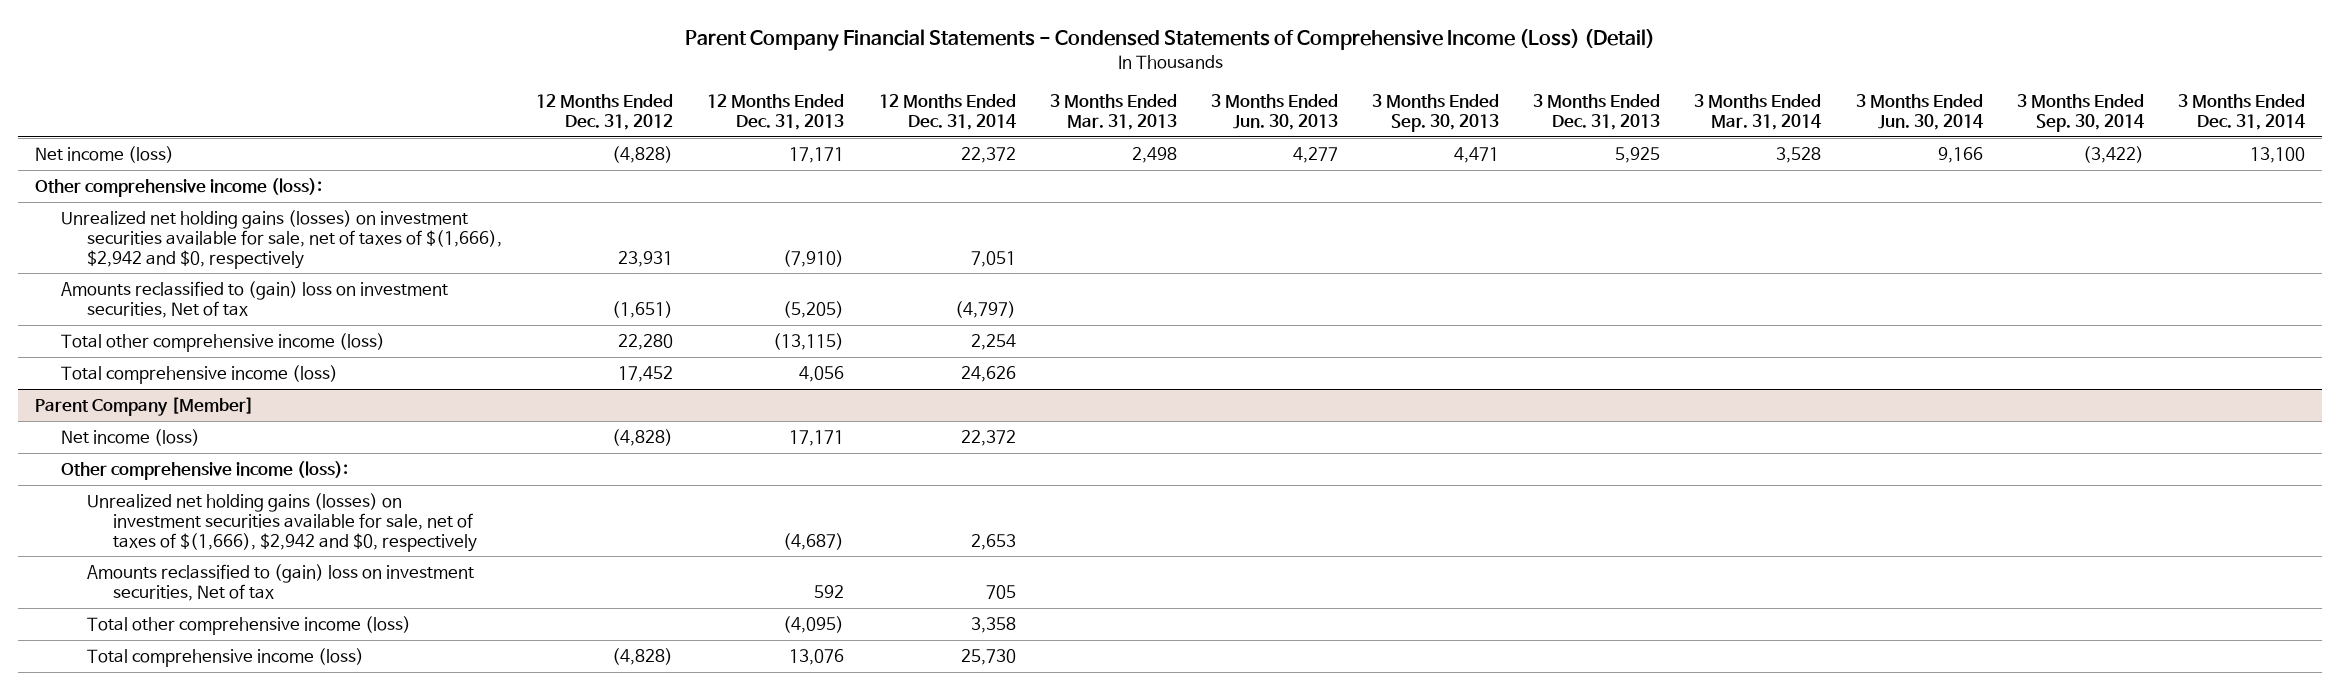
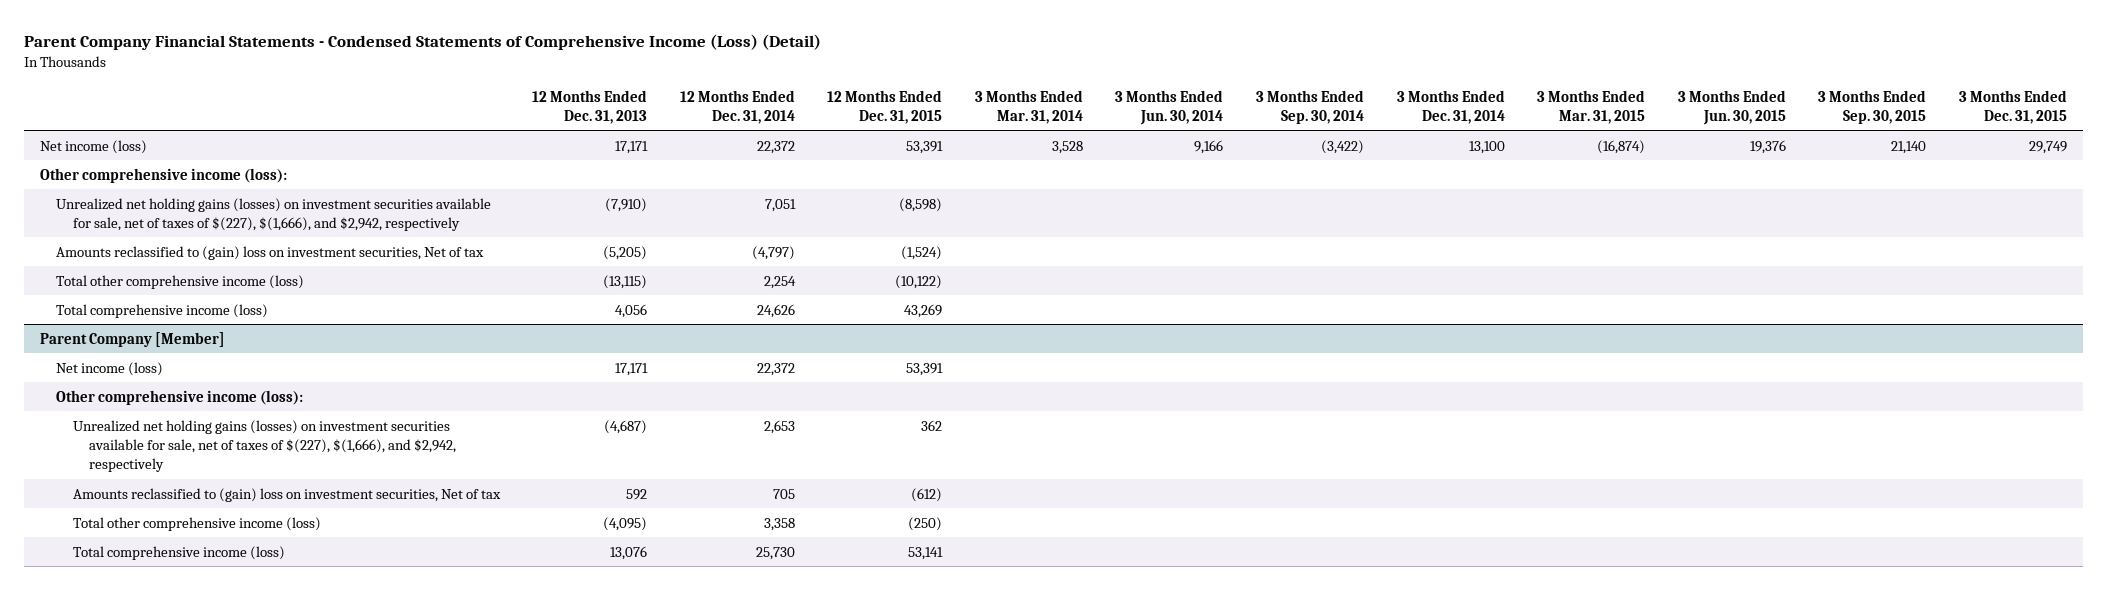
- | 12 Months Ended Dec. 31, 2012 | 12 Months Ended Dec. 31, 2013 | 12 Months Ended Dec. 31, 2014 | 3 Months Ended Mar. 31, 2013 | 3 Months Ended Jun. 30, 2013 | 3 Months Ended Sep. 30, 2013 | 3 Months Ended Dec. 31, 2013 | 3 Months Ended Mar. 31, 2014 | 3 Months Ended Jun. 30, 2014 | 3 Months Ended Sep. 30, 2014 | 3 Months Ended Dec. 31, 2014
+ | 12 Months Ended Dec. 31, 2013 | 12 Months Ended Dec. 31, 2014 | 12 Months Ended Dec. 31, 2015 | 3 Months Ended Mar. 31, 2014 | 3 Months Ended Jun. 30, 2014 | 3 Months Ended Sep. 30, 2014 | 3 Months Ended Dec. 31, 2014 | 3 Months Ended Mar. 31, 2015 | 3 Months Ended Jun. 30, 2015 | 3 Months Ended Sep. 30, 2015 | 3 Months Ended Dec. 31, 2015
- Unrealized net holding gains (losses) on investment securities available for sale, net of taxes of $(1,666), $2,942 and $0, respectively | 23,931 | (7,910) | 7,051 | | | | | | | |
+ Unrealized net holding gains (losses) on investment securities available for sale, net of taxes of $(227), $(1,666), and $2,942, respectively | (7,910) | 7,051 | (8,598) | | | | | | | |
@ Parent Company [Member]
- Unrealized net holding gains (losses) on investment securities available for sale, net of taxes of $(1,666), $2,942 and $0, respectively | | (4,687) | 2,653 | | | | | | | |
+ Unrealized net holding gains (losses) on investment securities available for sale, net of taxes of $(227), $(1,666), and $2,942, respectively | (4,687) | 2,653 | 362 | | | | | | | |

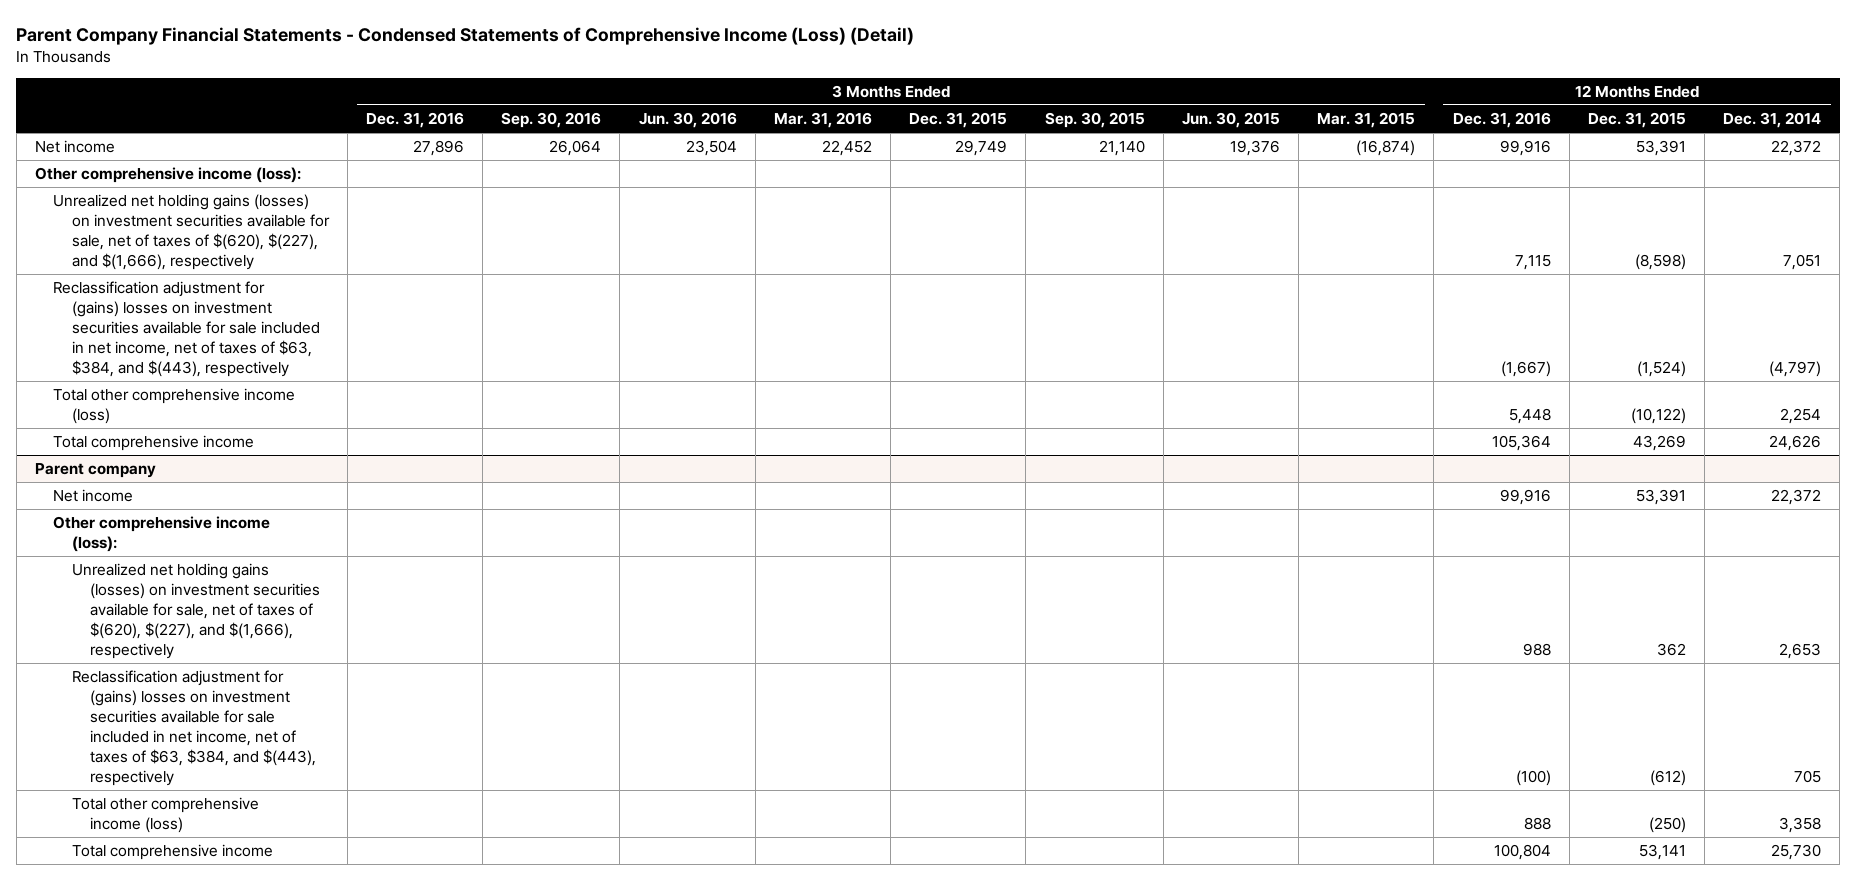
- | 12 Months Ended Dec. 31, 2013 | 12 Months Ended Dec. 31, 2014 | 12 Months Ended Dec. 31, 2015 | 3 Months Ended Mar. 31, 2014 | 3 Months Ended Jun. 30, 2014 | 3 Months Ended Sep. 30, 2014 | 3 Months Ended Dec. 31, 2014 | 3 Months Ended Mar. 31, 2015 | 3 Months Ended Jun. 30, 2015 | 3 Months Ended Sep. 30, 2015 | 3 Months Ended Dec. 31, 2015
+ | 3 Months Ended Dec. 31, 2016 | 3 Months Ended Sep. 30, 2016 | 3 Months Ended Jun. 30, 2016 | 3 Months Ended Mar. 31, 2016 | 3 Months Ended Dec. 31, 2015 | 3 Months Ended Sep. 30, 2015 | 3 Months Ended Jun. 30, 2015 | 3 Months Ended Mar. 31, 2015 | 12 Months Ended Dec. 31, 2016 | 12 Months Ended Dec. 31, 2015 | 12 Months Ended Dec. 31, 2014
- Net income (loss) | 17,171 | 22,372 | 53,391 | 3,528 | 9,166 | (3,422) | 13,100 | (16,874) | 19,376 | 21,140 | 29,749
+ Net income | 27,896 | 26,064 | 23,504 | 22,452 | 29,749 | 21,140 | 19,376 | (16,874) | 99,916 | 53,391 | 22,372
- Unrealized net holding gains (losses) on investment securities available for sale, net of taxes of $(227), $(1,666), and $2,942, respectively | (7,910) | 7,051 | (8,598) | | | | | | | |
- Amounts reclassified to (gain) loss on investment securities, Net of tax | (5,205) | (4,797) | (1,524) | | | | | | | |
+ Unrealized net holding gains (losses) on investment securities available for sale, net of taxes of $(620), $(227), and $(1,666), respectively | | | | | | | | | 7,115 | (8,598) | 7,051
+ Reclassification adjustment for (gains) losses on investment securities available for sale included in net income, net of taxes of $63, $384, and $(443), respectively | | | | | | | | | (1,667) | (1,524) | (4,797)
- Total comprehensive income (loss) | 4,056 | 24,626 | 43,269 | | | | | | | |
- Parent Company [Member]
- Net income (loss) | 17,171 | 22,372 | 53,391 | | | | | | | |
+ Total comprehensive income | | | | | | | | | 105,364 | 43,269 | 24,626
+ Parent company
+ Net income | | | | | | | | | 99,916 | 53,391 | 22,372
- Unrealized net holding gains (losses) on investment securities available for sale, net of taxes of $(227), $(1,666), and $2,942, respectively | (4,687) | 2,653 | 362 | | | | | | | |
- Amounts reclassified to (gain) loss on investment securities, Net of tax | 592 | 705 | (612) | | | | | | | |
+ Unrealized net holding gains (losses) on investment securities available for sale, net of taxes of $(620), $(227), and $(1,666), respectively | | | | | | | | | 988 | 362 | 2,653
+ Reclassification adjustment for (gains) losses on investment securities available for sale included in net income, net of taxes of $63, $384, and $(443), respectively | | | | | | | | | (100) | (612) | 705
- Total comprehensive income (loss) | 13,076 | 25,730 | 53,141 | | | | | | | |
+ Total comprehensive income | | | | | | | | | 100,804 | 53,141 | 25,730

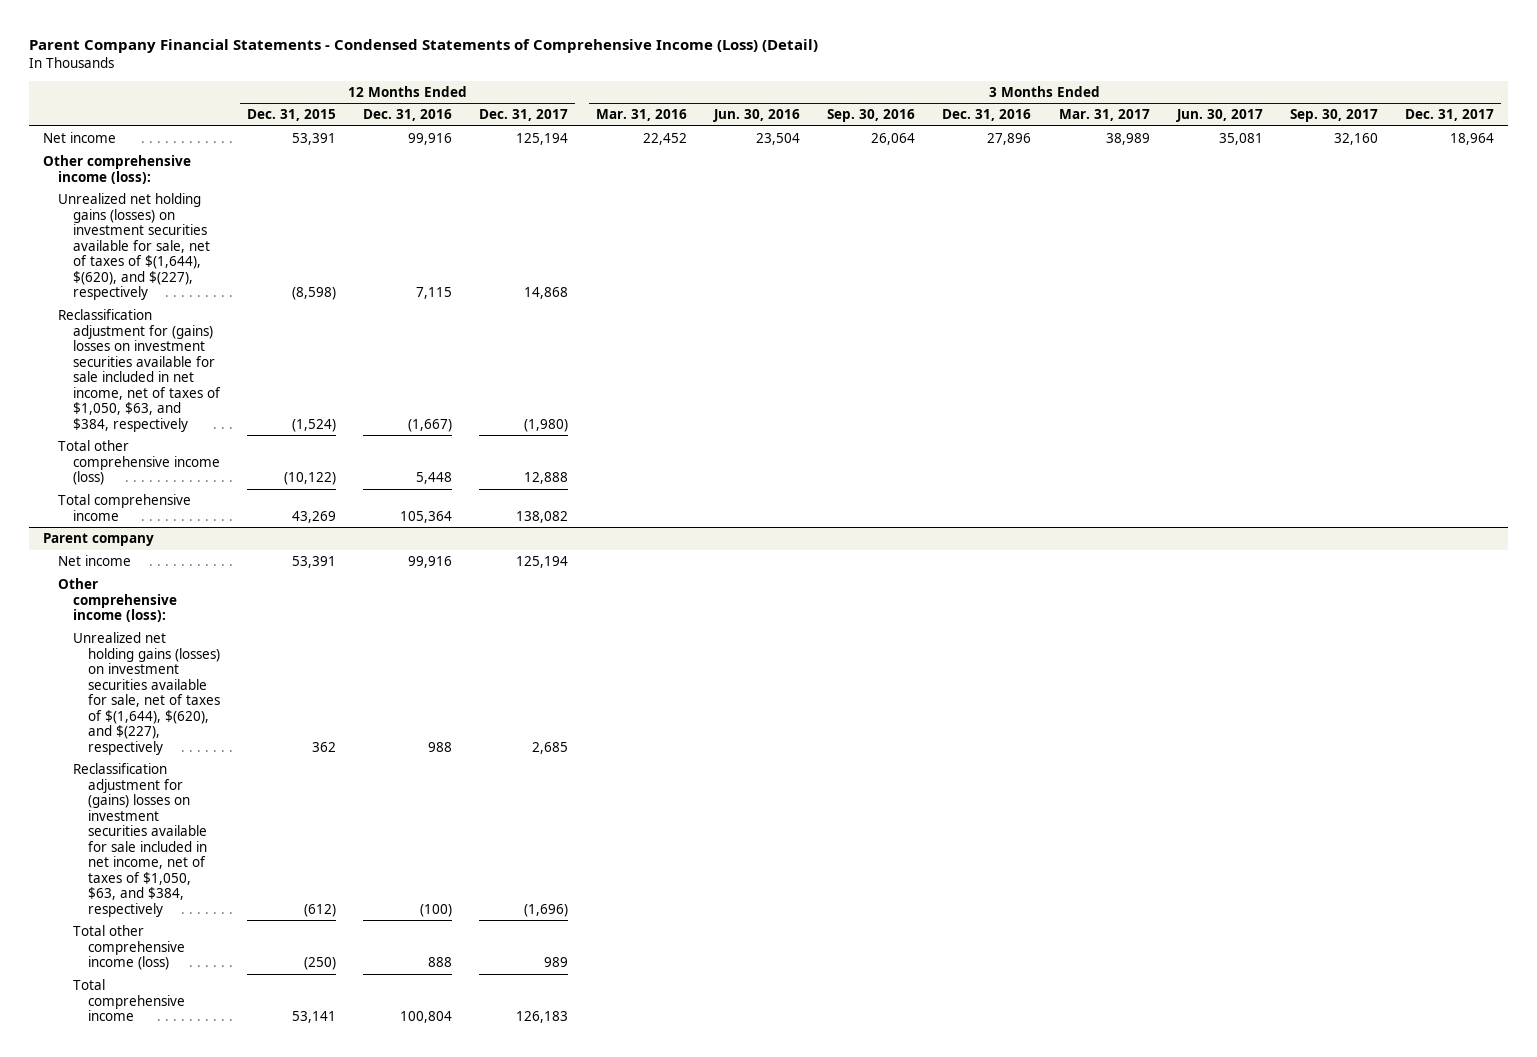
- | 3 Months Ended Dec. 31, 2016 | 3 Months Ended Sep. 30, 2016 | 3 Months Ended Jun. 30, 2016 | 3 Months Ended Mar. 31, 2016 | 3 Months Ended Dec. 31, 2015 | 3 Months Ended Sep. 30, 2015 | 3 Months Ended Jun. 30, 2015 | 3 Months Ended Mar. 31, 2015 | 12 Months Ended Dec. 31, 2016 | 12 Months Ended Dec. 31, 2015 | 12 Months Ended Dec. 31, 2014
+ | 12 Months Ended Dec. 31, 2015 | 12 Months Ended Dec. 31, 2016 | 12 Months Ended Dec. 31, 2017 | 3 Months Ended Mar. 31, 2016 | 3 Months Ended Jun. 30, 2016 | 3 Months Ended Sep. 30, 2016 | 3 Months Ended Dec. 31, 2016 | 3 Months Ended Mar. 31, 2017 | 3 Months Ended Jun. 30, 2017 | 3 Months Ended Sep. 30, 2017 | 3 Months Ended Dec. 31, 2017
- Unrealized net holding gains (losses) on investment securities available for sale, net of taxes of $(620), $(227), and $(1,666), respectively | | | | | | | | | 7,115 | (8,598) | 7,051
- Reclassification adjustment for (gains) losses on investment securities available for sale included in net income, net of taxes of $63, $384, and $(443), respectively | | | | | | | | | (1,667) | (1,524) | (4,797)
+ Unrealized net holding gains (losses) on investment securities available for sale, net of taxes of $(1,644), $(620), and $(227), respectively | (8,598) | 7,115 | 14,868 | | | | | | | |
+ Reclassification adjustment for (gains) losses on investment securities available for sale included in net income, net of taxes of $1,050, $63, and $384, respectively | (1,524) | (1,667) | (1,980) | | | | | | | |
@ Parent company
- Unrealized net holding gains (losses) on investment securities available for sale, net of taxes of $(620), $(227), and $(1,666), respectively | | | | | | | | | 988 | 362 | 2,653
- Reclassification adjustment for (gains) losses on investment securities available for sale included in net income, net of taxes of $63, $384, and $(443), respectively | | | | | | | | | (100) | (612) | 705
+ Unrealized net holding gains (losses) on investment securities available for sale, net of taxes of $(1,644), $(620), and $(227), respectively | 362 | 988 | 2,685 | | | | | | | |
+ Reclassification adjustment for (gains) losses on investment securities available for sale included in net income, net of taxes of $1,050, $63, and $384, respectively | (612) | (100) | (1,696) | | | | | | | |

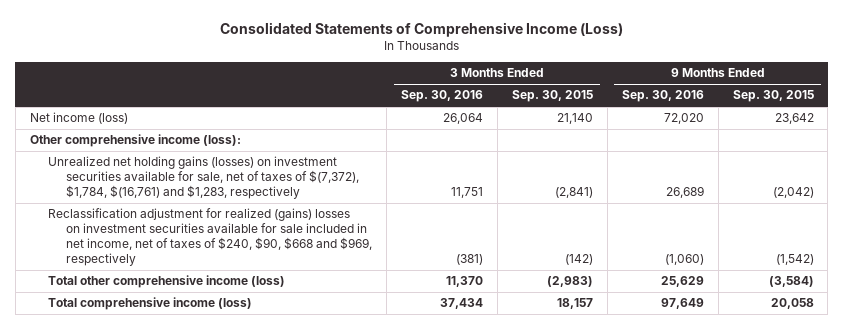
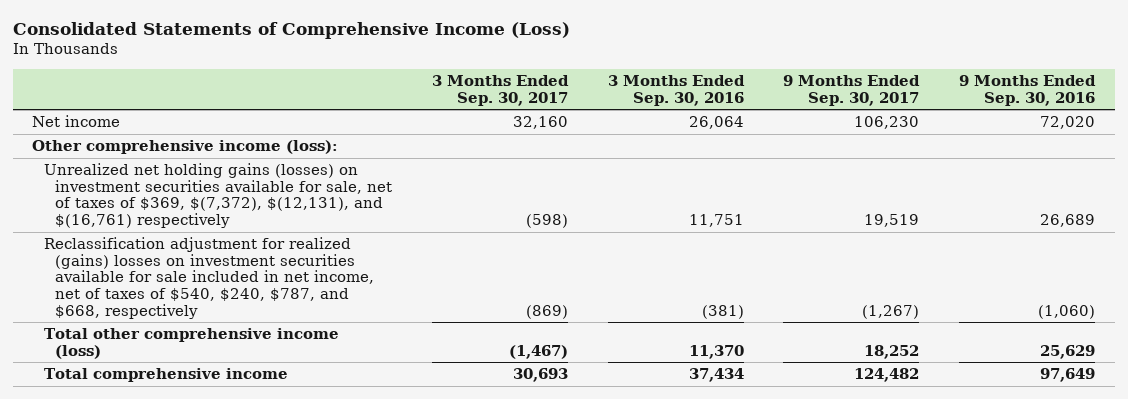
- | 3 Months Ended Sep. 30, 2016 | 3 Months Ended Sep. 30, 2015 | 9 Months Ended Sep. 30, 2016 | 9 Months Ended Sep. 30, 2015
+ | 3 Months Ended Sep. 30, 2017 | 3 Months Ended Sep. 30, 2016 | 9 Months Ended Sep. 30, 2017 | 9 Months Ended Sep. 30, 2016
- Net income (loss) | 26,064 | 21,140 | 72,020 | 23,642
+ Net income | 32,160 | 26,064 | 106,230 | 72,020
- Unrealized net holding gains (losses) on investment securities available for sale, net of taxes of $(7,372), $1,784, $(16,761) and $1,283, respectively | 11,751 | (2,841) | 26,689 | (2,042)
- Reclassification adjustment for realized (gains) losses on investment securities available for sale included in net income, net of taxes of $240, $90, $668 and $969, respectively | (381) | (142) | (1,060) | (1,542)
+ Unrealized net holding gains (losses) on investment securities available for sale, net of taxes of $369, $(7,372), $(12,131), and $(16,761) respectively | (598) | 11,751 | 19,519 | 26,689
+ Reclassification adjustment for realized (gains) losses on investment securities available for sale included in net income, net of taxes of $540, $240, $787, and $668, respectively | (869) | (381) | (1,267) | (1,060)
- Total comprehensive income (loss) | 37,434 | 18,157 | 97,649 | 20,058
+ Total comprehensive income | 30,693 | 37,434 | 124,482 | 97,649

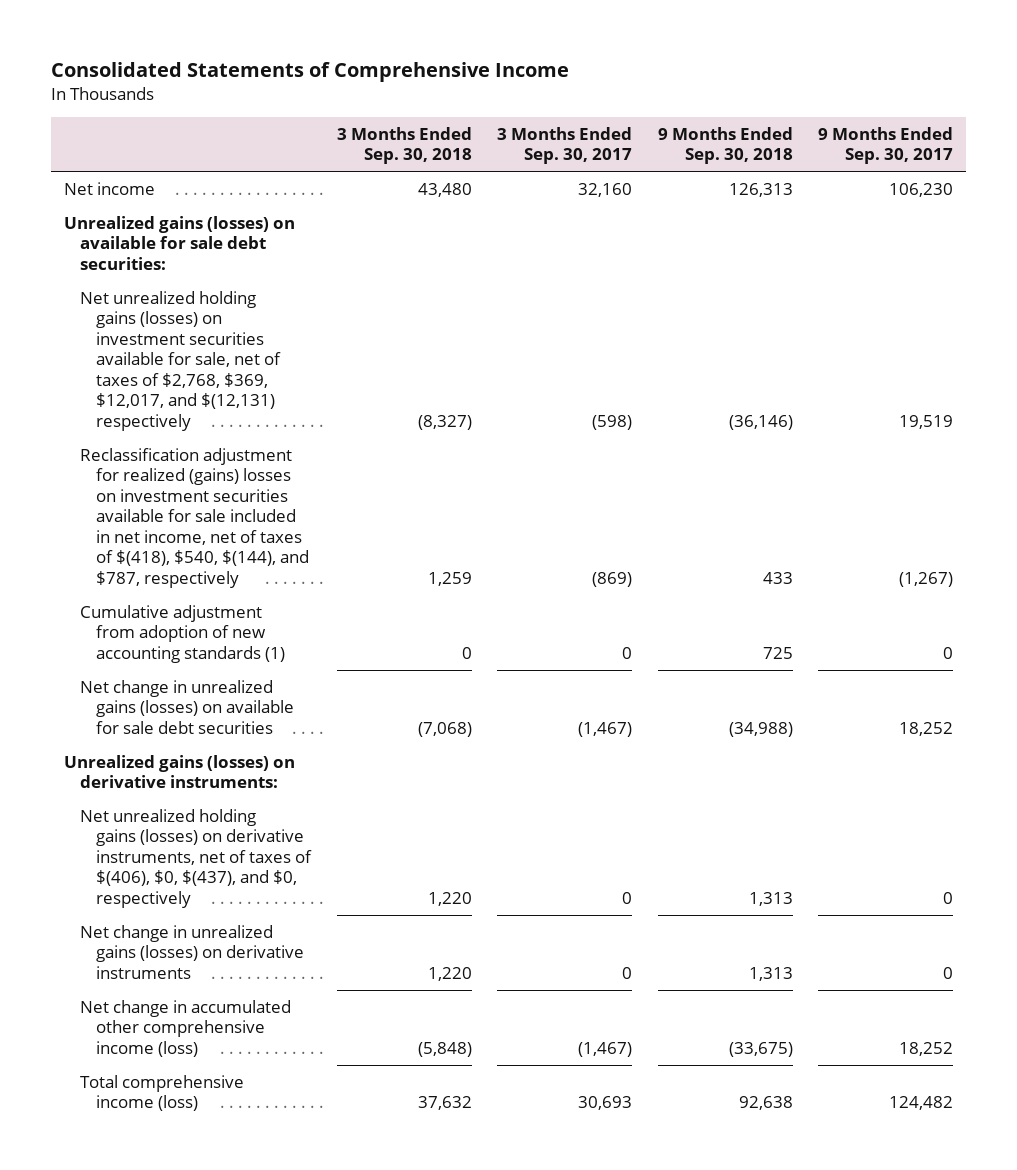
- Consolidated Statements of Comprehensive Income (Loss)
+ Consolidated Statements of Comprehensive Income
- | 3 Months Ended Sep. 30, 2017 | 3 Months Ended Sep. 30, 2016 | 9 Months Ended Sep. 30, 2017 | 9 Months Ended Sep. 30, 2016
+ | 3 Months Ended Sep. 30, 2018 | 3 Months Ended Sep. 30, 2017 | 9 Months Ended Sep. 30, 2018 | 9 Months Ended Sep. 30, 2017
- Other comprehensive income (loss):
- Unrealized net holding gains (losses) on investment securities available for sale, net of taxes of $369, $(7,372), $(12,131), and $(16,761) respectively | (598) | 11,751 | 19,519 | 26,689
- Reclassification adjustment for realized (gains) losses on investment securities available for sale included in net income, net of taxes of $540, $240, $787, and $668, respectively | (869) | (381) | (1,267) | (1,060)
- Total other comprehensive income (loss) | (1,467) | 11,370 | 18,252 | 25,629
- Total comprehensive income | 30,693 | 37,434 | 124,482 | 97,649
+ Unrealized gains (losses) on available for sale debt securities:
+ Net unrealized holding gains (losses) on investment securities available for sale, net of taxes of $2,768, $369, $12,017, and $(12,131) respectively | (8,327) | (598) | (36,146) | 19,519
+ Reclassification adjustment for realized (gains) losses on investment securities available for sale included in net income, net of taxes of $(418), $540, $(144), and $787, respectively | 1,259 | (869) | 433 | (1,267)
+ Cumulative adjustment from adoption of new accounting standards (1) | 0 | 0 | 725 | 0
+ Net change in unrealized gains (losses) on available for sale debt securities | (7,068) | (1,467) | (34,988) | 18,252
+ Unrealized gains (losses) on derivative instruments:
+ Net unrealized holding gains (losses) on derivative instruments, net of taxes of $(406), $0, $(437), and $0, respectively | 1,220 | 0 | 1,313 | 0
+ Net change in unrealized gains (losses) on derivative instruments | 1,220 | 0 | 1,313 | 0
+ Net change in accumulated other comprehensive income (loss) | (5,848) | (1,467) | (33,675) | 18,252
+ Total comprehensive income (loss) | 37,632 | 30,693 | 92,638 | 124,482

